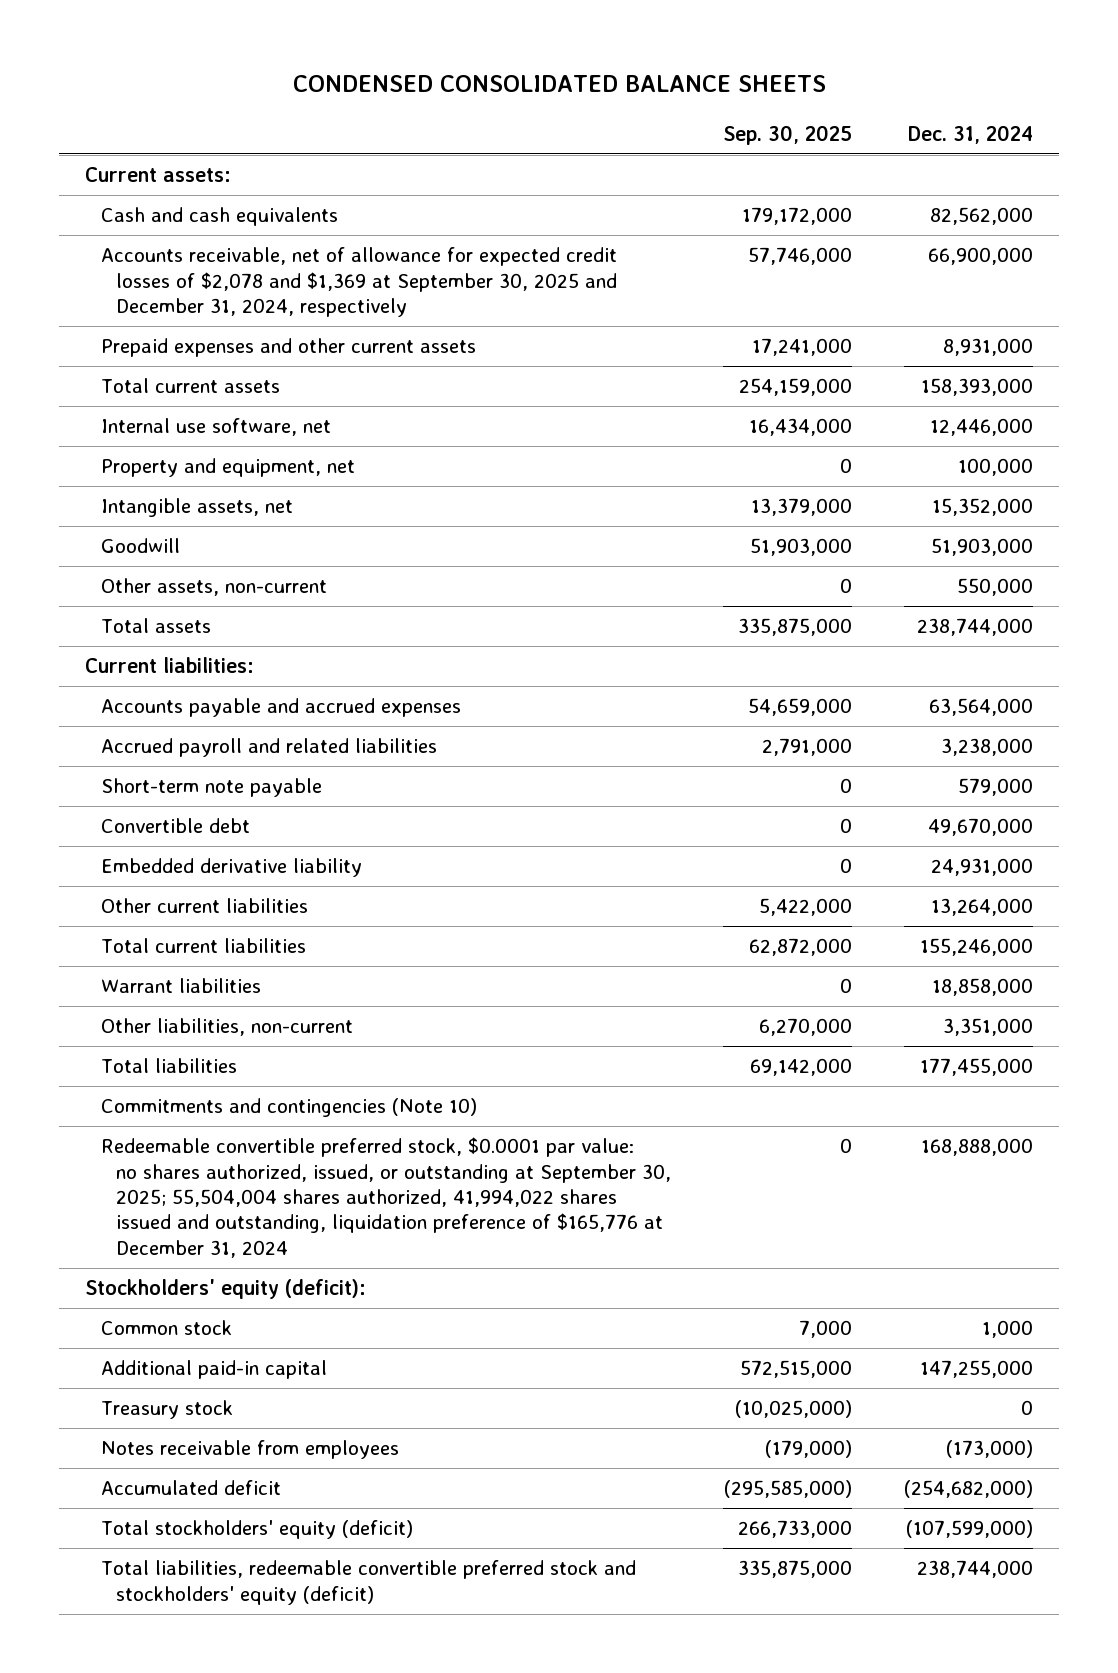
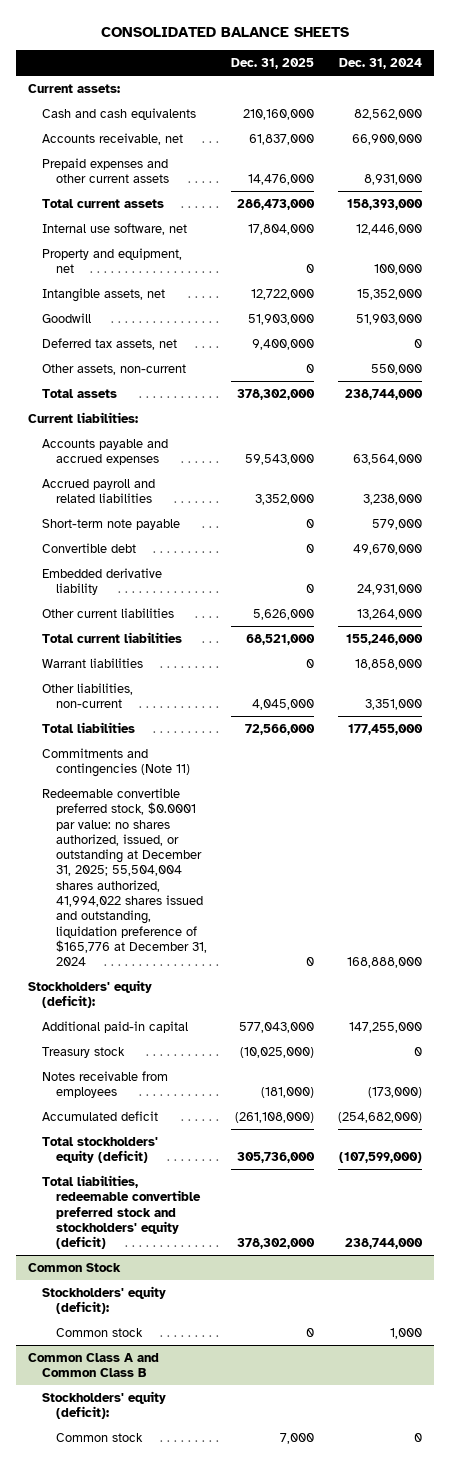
- CONDENSED CONSOLIDATED BALANCE SHEETS
+ CONSOLIDATED BALANCE SHEETS
- | Sep. 30, 2025 | Dec. 31, 2024
+ | Dec. 31, 2025 | Dec. 31, 2024
- Accounts receivable, net of allowance for expected credit losses of $2,078 and $1,369 at September 30, 2025 and December 31, 2024, respectively | 57,746,000 | 66,900,000
+ Accounts receivable, net | 61,837,000 | 66,900,000
+ Deferred tax assets, net | 9,400,000 | 0
- Commitments and contingencies (Note 10)
- Redeemable convertible preferred stock, $0.0001 par value: no shares authorized, issued, or outstanding at September 30, 2025; 55,504,004 shares authorized, 41,994,022 shares issued and outstanding, liquidation preference of $165,776 at December 31, 2024 | 0 | 168,888,000
+ Commitments and contingencies (Note 11)
+ Redeemable convertible preferred stock, $0.0001 par value: no shares authorized, issued, or outstanding at December 31, 2025; 55,504,004 shares authorized, 41,994,022 shares issued and outstanding, liquidation preference of $165,776 at December 31, 2024 | 0 | 168,888,000
- Common stock | 7,000 | 1,000
+ Common Stock
+ Stockholders' equity (deficit):
+ Common stock | 0 | 1,000
+ Common Class A and Common Class B
+ Stockholders' equity (deficit):
+ Common stock | 7,000 | 0

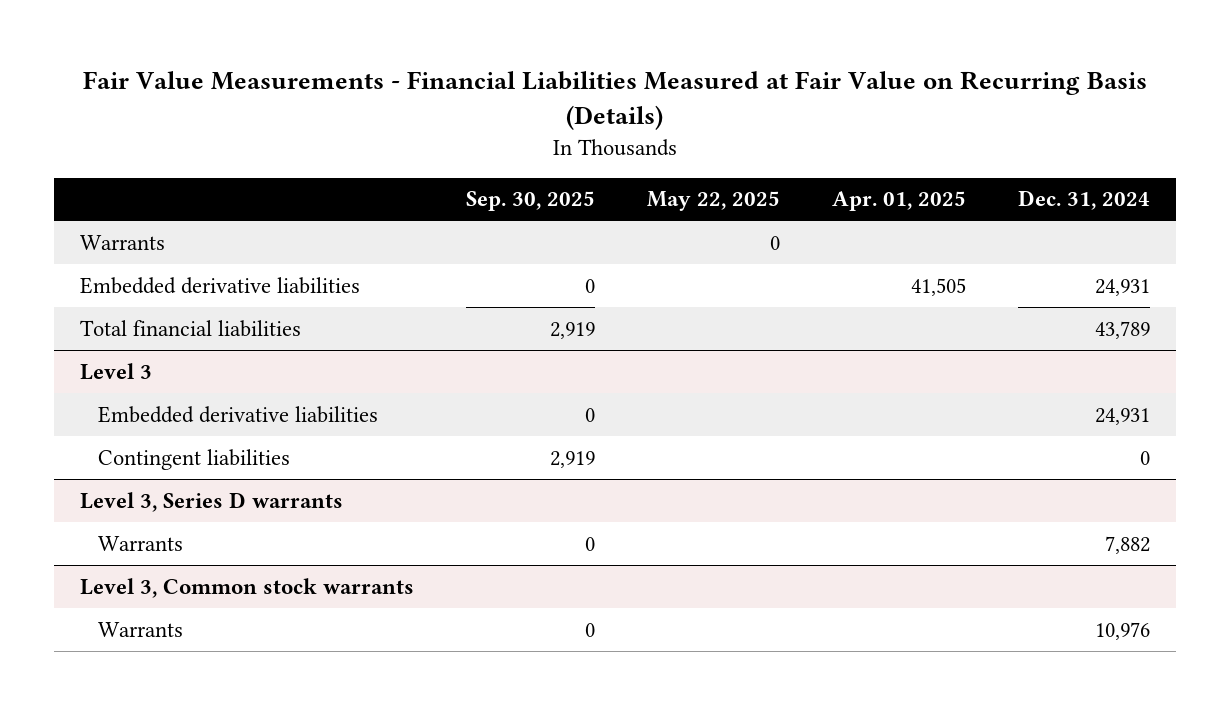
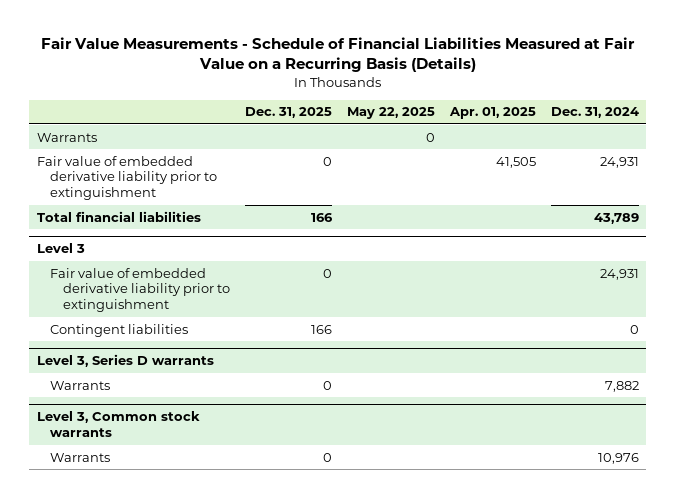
- Fair Value Measurements - Financial Liabilities Measured at Fair Value on Recurring Basis (Details)
+ Fair Value Measurements - Schedule of Financial Liabilities Measured at Fair Value on a Recurring Basis (Details)
- | Sep. 30, 2025 | May 22, 2025 | Apr. 01, 2025 | Dec. 31, 2024
+ | Dec. 31, 2025 | May 22, 2025 | Apr. 01, 2025 | Dec. 31, 2024
- Embedded derivative liabilities | 0 | | 41,505 | 24,931
+ Fair value of embedded derivative liability prior to extinguishment | 0 | | 41,505 | 24,931
@ Level 3
- Embedded derivative liabilities | 0 | | | 24,931
+ Fair value of embedded derivative liability prior to extinguishment | 0 | | | 24,931

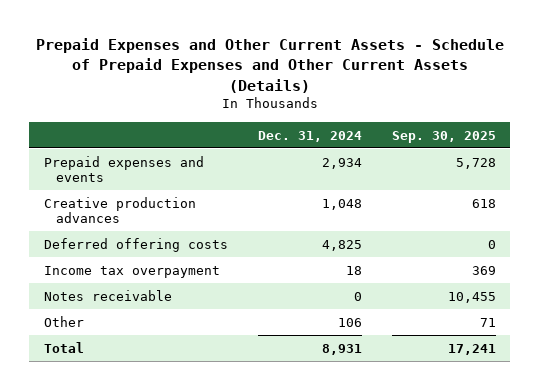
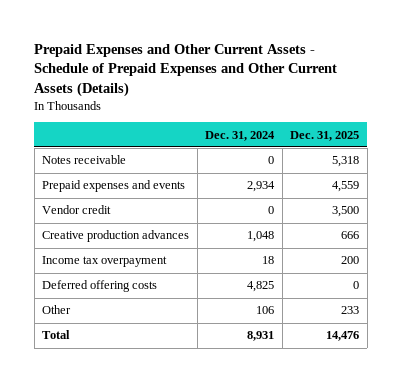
- | Dec. 31, 2024 | Sep. 30, 2025
+ | Dec. 31, 2024 | Dec. 31, 2025
moved up: Notes receivable | 0 | 5,318
+ Vendor credit | 0 | 3,500
moved down: Deferred offering costs | 4,825 | 0

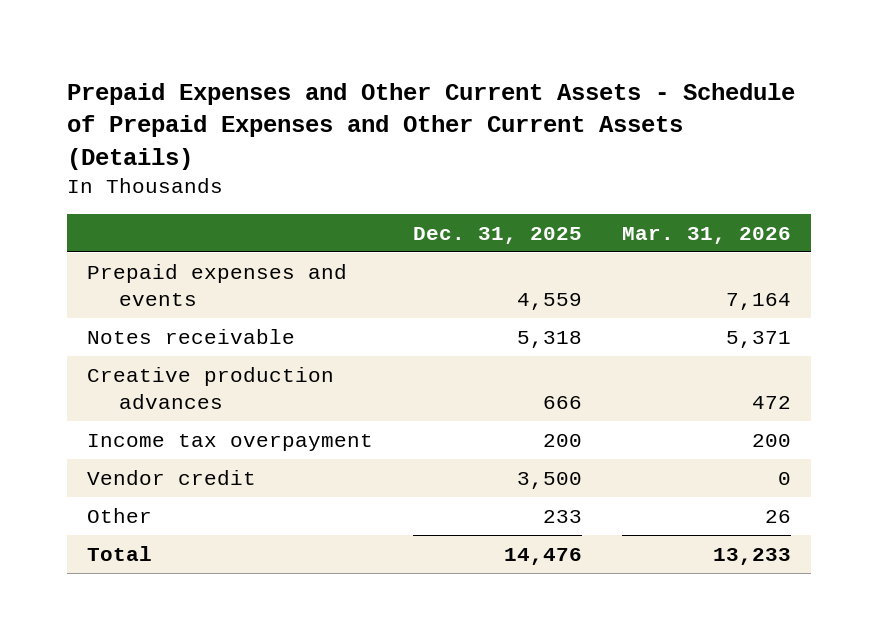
- | Dec. 31, 2024 | Dec. 31, 2025
+ | Dec. 31, 2025 | Mar. 31, 2026
moved down: Notes receivable | 5,318 | 5,371
- Deferred offering costs | 4,825 | 0
moved down: Vendor credit | 3,500 | 0

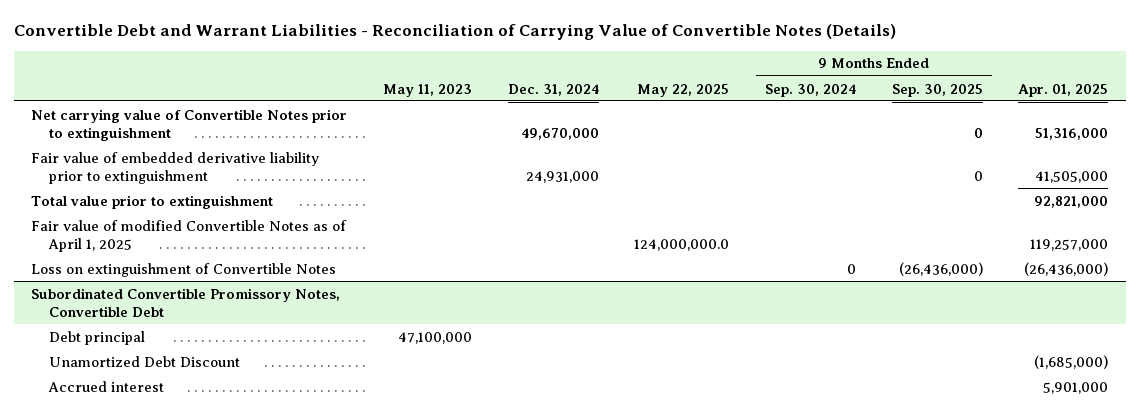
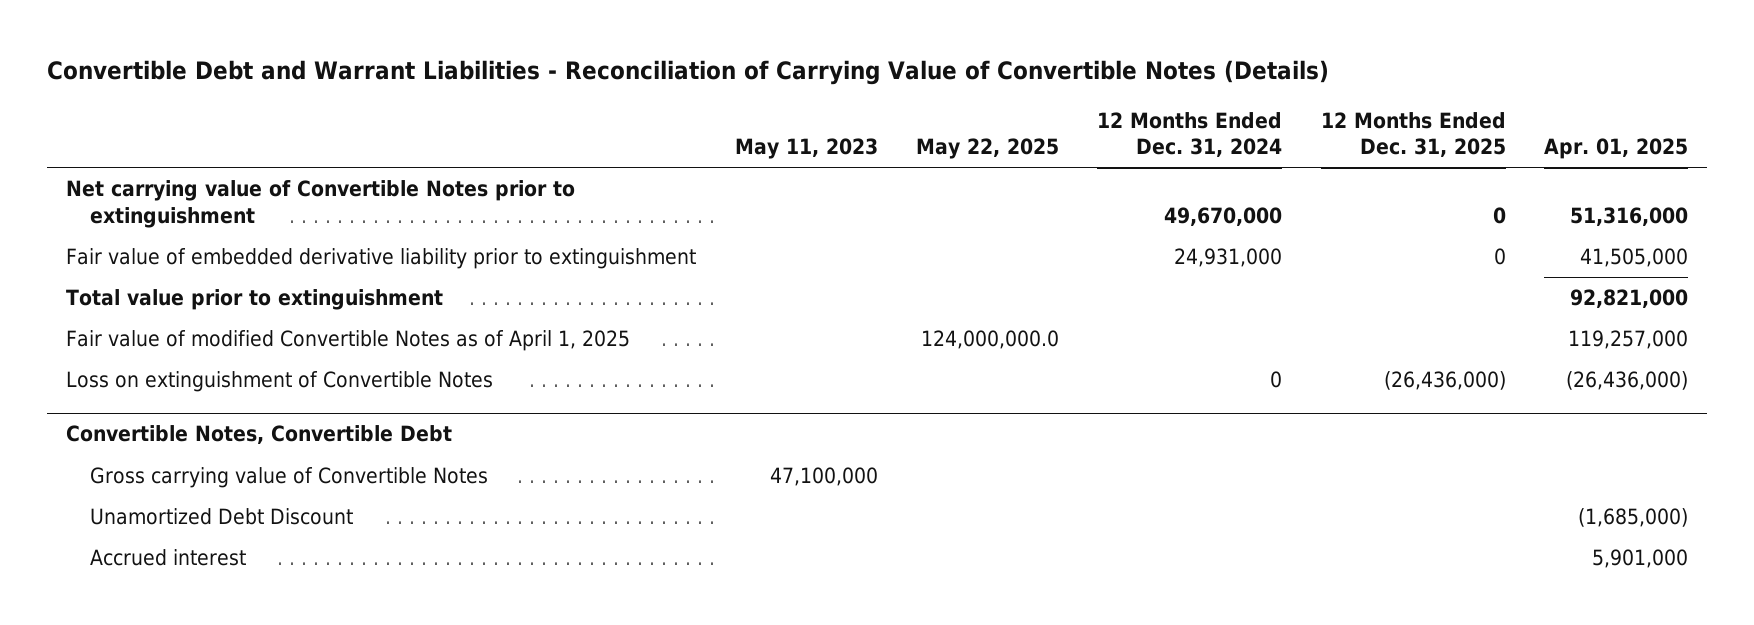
- | May 11, 2023 | Dec. 31, 2024 | May 22, 2025 | 9 Months Ended Sep. 30, 2024 | 9 Months Ended Sep. 30, 2025 | Apr. 01, 2025
+ | May 11, 2023 | May 22, 2025 | 12 Months Ended Dec. 31, 2024 | 12 Months Ended Dec. 31, 2025 | Apr. 01, 2025
- Subordinated Convertible Promissory Notes, Convertible Debt
- Debt principal | 47,100,000 | | | | |
+ Convertible Notes, Convertible Debt
+ Gross carrying value of Convertible Notes | 47,100,000 | | | |

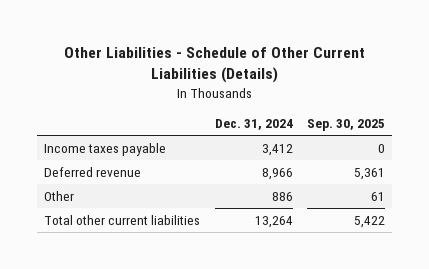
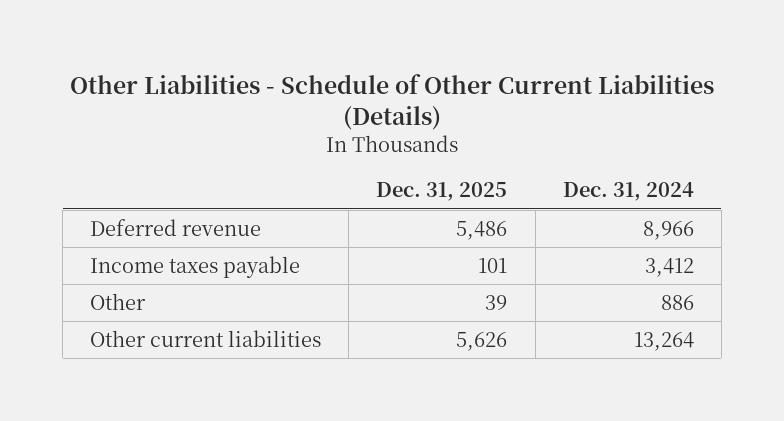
- | Dec. 31, 2024 | Sep. 30, 2025
+ | Dec. 31, 2025 | Dec. 31, 2024
moved down: Income taxes payable | 101 | 3,412
- Total other current liabilities | 13,264 | 5,422
+ Other current liabilities | 5,626 | 13,264

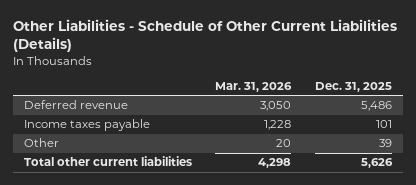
- | Dec. 31, 2025 | Dec. 31, 2024
+ | Mar. 31, 2026 | Dec. 31, 2025
- Other current liabilities | 5,626 | 13,264
+ Total other current liabilities | 4,298 | 5,626

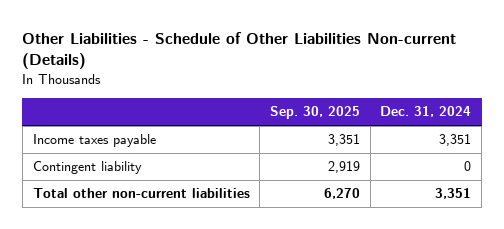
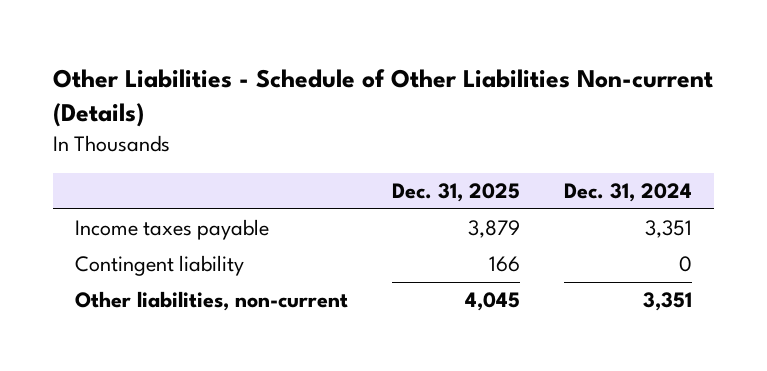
- | Sep. 30, 2025 | Dec. 31, 2024
+ | Dec. 31, 2025 | Dec. 31, 2024
- Total other non-current liabilities | 6,270 | 3,351
+ Other liabilities, non-current | 4,045 | 3,351

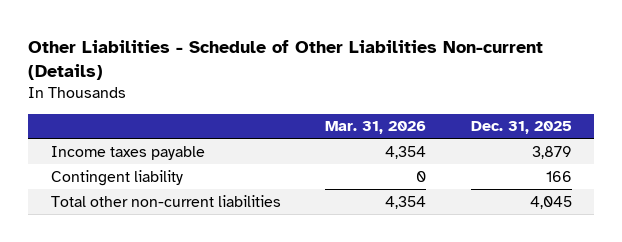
- | Dec. 31, 2025 | Dec. 31, 2024
+ | Mar. 31, 2026 | Dec. 31, 2025
- Other liabilities, non-current | 4,045 | 3,351
+ Total other non-current liabilities | 4,354 | 4,045

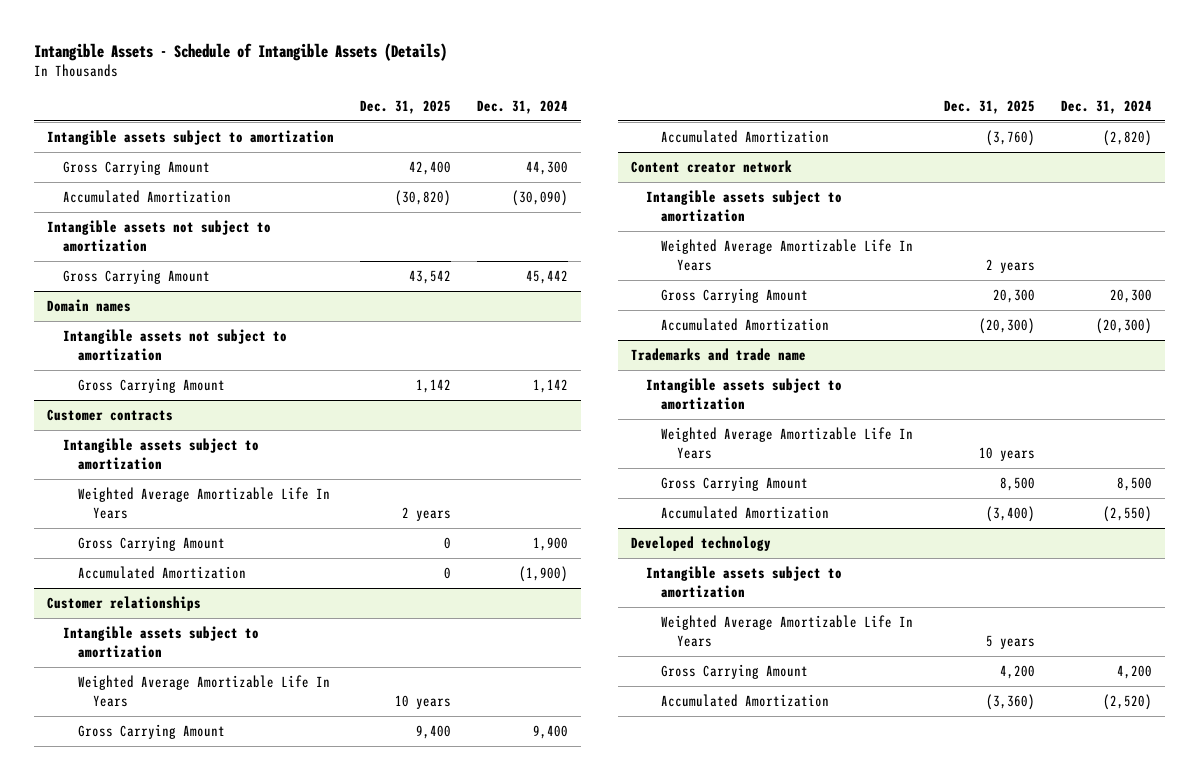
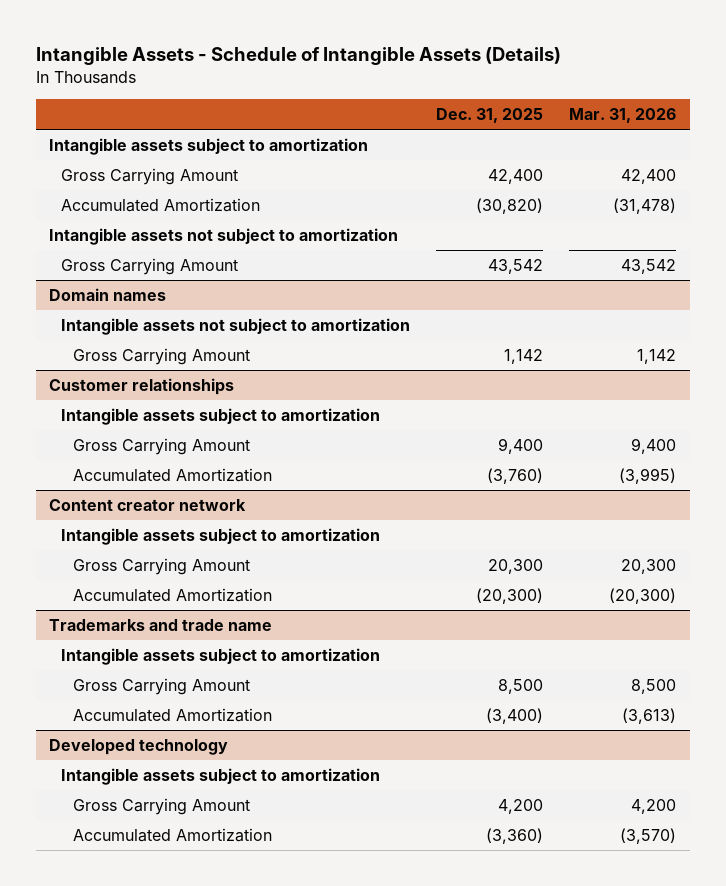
- | Dec. 31, 2025 | Dec. 31, 2024
+ | Dec. 31, 2025 | Mar. 31, 2026
- Customer contracts
- Intangible assets subject to amortization
- Weighted Average Amortizable Life In Years | 2 years |
- Gross Carrying Amount | 0 | 1,900
- Accumulated Amortization | 0 | (1,900)
@ Customer relationships
- Weighted Average Amortizable Life In Years | 10 years |
@ Content creator network
- Weighted Average Amortizable Life In Years | 2 years |
@ Trademarks and trade name
- Weighted Average Amortizable Life In Years | 10 years |
@ Developed technology
- Weighted Average Amortizable Life In Years | 5 years |

